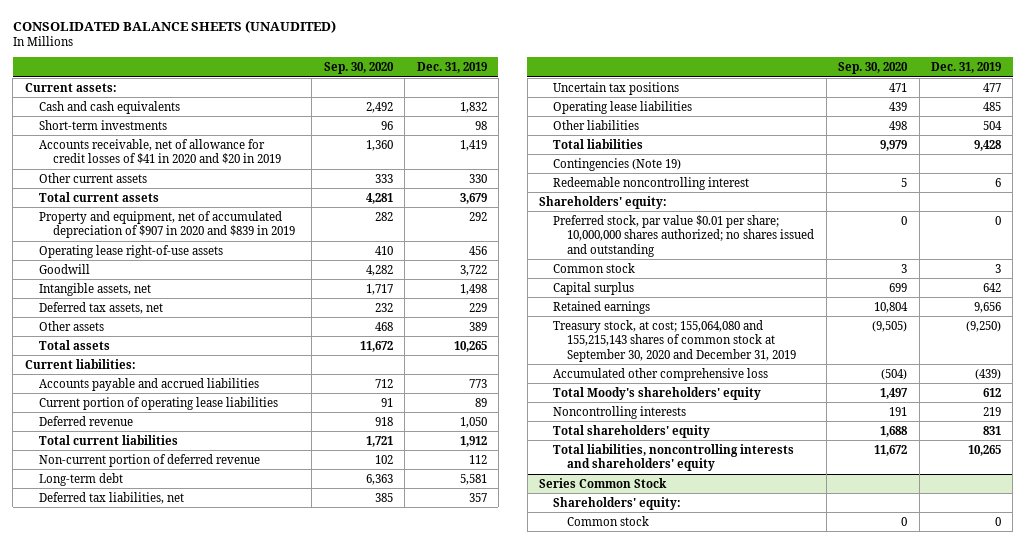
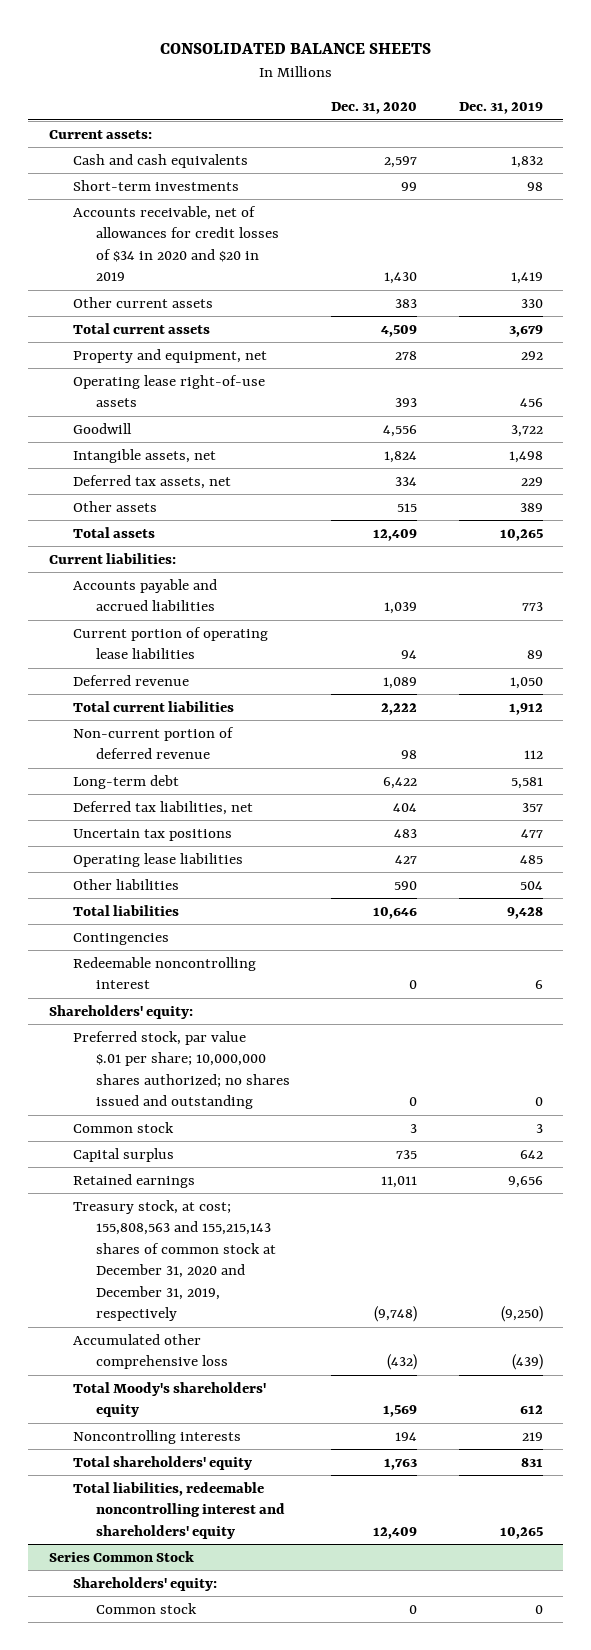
- CONSOLIDATED BALANCE SHEETS (UNAUDITED)
+ CONSOLIDATED BALANCE SHEETS
- | Sep. 30, 2020 | Dec. 31, 2019
+ | Dec. 31, 2020 | Dec. 31, 2019
- Accounts receivable, net of allowance for credit losses of $41 in 2020 and $20 in 2019 | 1,360 | 1,419
+ Accounts receivable, net of allowances for credit losses of $34 in 2020 and $20 in 2019 | 1,430 | 1,419
- Property and equipment, net of accumulated depreciation of $907 in 2020 and $839 in 2019 | 282 | 292
+ Property and equipment, net | 278 | 292
- Contingencies (Note 19)
+ Contingencies
- Preferred stock, par value $0.01 per share; 10,000,000 shares authorized; no shares issued and outstanding | 0 | 0
+ Preferred stock, par value $.01 per share; 10,000,000 shares authorized; no shares issued and outstanding | 0 | 0
- Treasury stock, at cost; 155,064,080 and 155,215,143 shares of common stock at September 30, 2020 and December 31, 2019 | (9,505) | (9,250)
+ Treasury stock, at cost; 155,808,563 and 155,215,143 shares of common stock at December 31, 2020 and December 31, 2019, respectively | (9,748) | (9,250)
- Total liabilities, noncontrolling interests and shareholders' equity | 11,672 | 10,265
+ Total liabilities, redeemable noncontrolling interest and shareholders' equity | 12,409 | 10,265

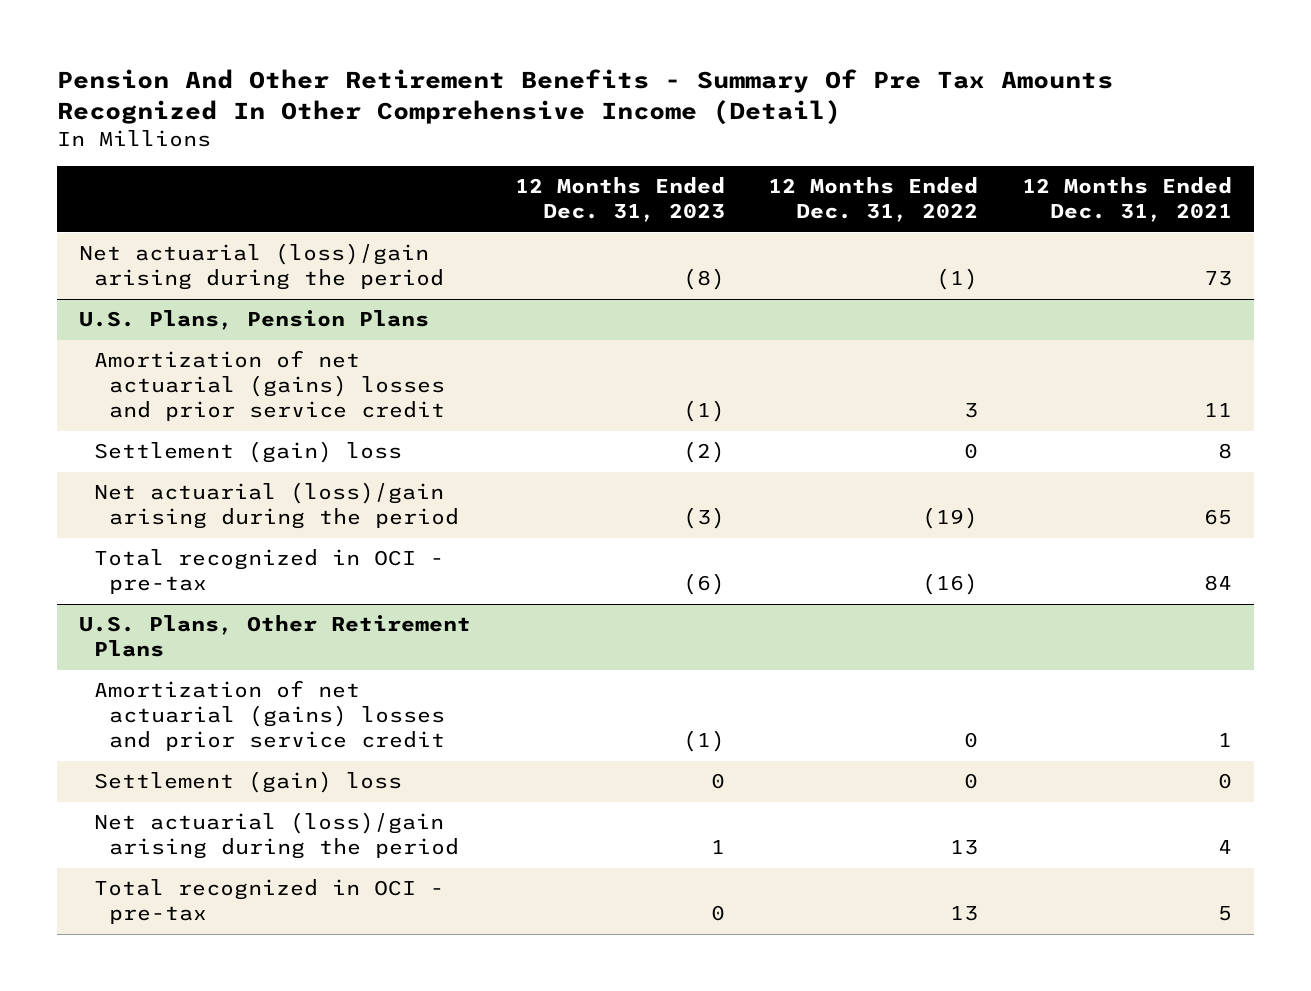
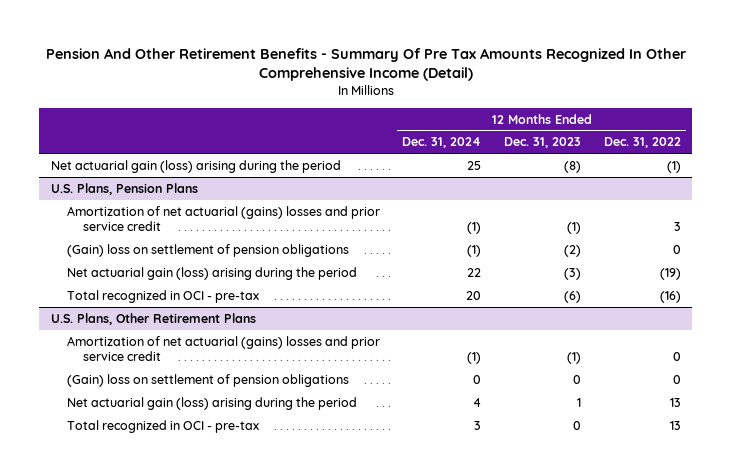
- | 12 Months Ended Dec. 31, 2023 | 12 Months Ended Dec. 31, 2022 | 12 Months Ended Dec. 31, 2021
+ | 12 Months Ended Dec. 31, 2024 | 12 Months Ended Dec. 31, 2023 | 12 Months Ended Dec. 31, 2022
- Net actuarial (loss)/gain arising during the period | (8) | (1) | 73
+ Net actuarial gain (loss) arising during the period | 25 | (8) | (1)
@ U.S. Plans, Pension Plans
- Settlement (gain) loss | (2) | 0 | 8
- Net actuarial (loss)/gain arising during the period | (3) | (19) | 65
+ (Gain) loss on settlement of pension obligations | (1) | (2) | 0
+ Net actuarial gain (loss) arising during the period | 22 | (3) | (19)
@ U.S. Plans, Other Retirement Plans
- Settlement (gain) loss | 0 | 0 | 0
- Net actuarial (loss)/gain arising during the period | 1 | 13 | 4
+ (Gain) loss on settlement of pension obligations | 0 | 0 | 0
+ Net actuarial gain (loss) arising during the period | 4 | 1 | 13

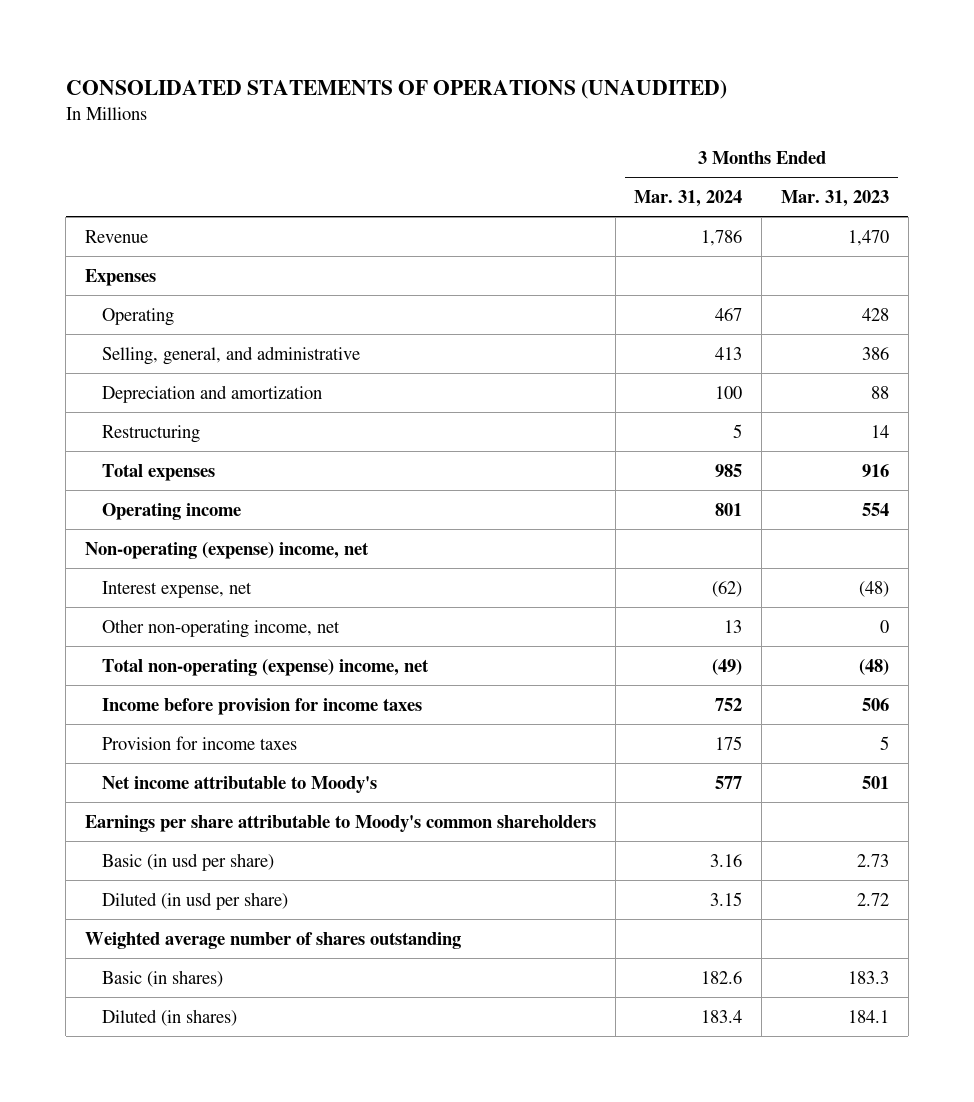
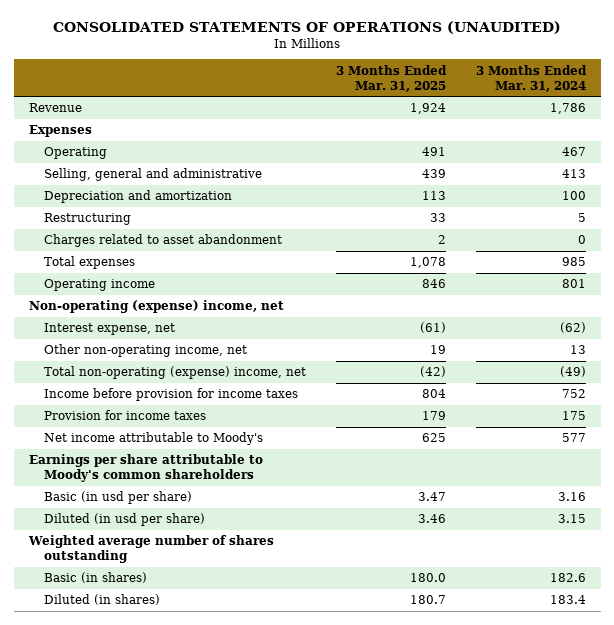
- | 3 Months Ended Mar. 31, 2024 | 3 Months Ended Mar. 31, 2023
+ | 3 Months Ended Mar. 31, 2025 | 3 Months Ended Mar. 31, 2024
- Selling, general, and administrative | 413 | 386
+ Selling, general and administrative | 439 | 413
+ Charges related to asset abandonment | 2 | 0

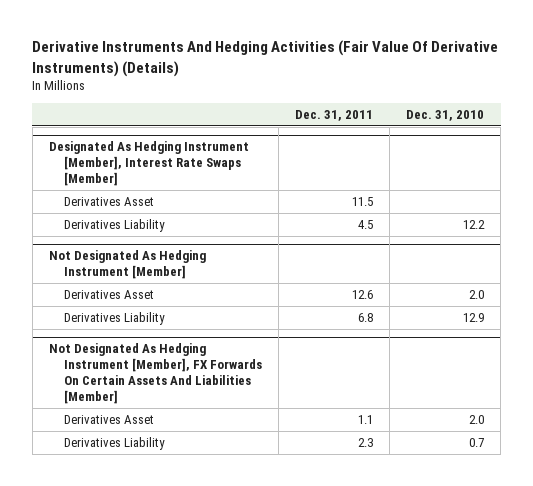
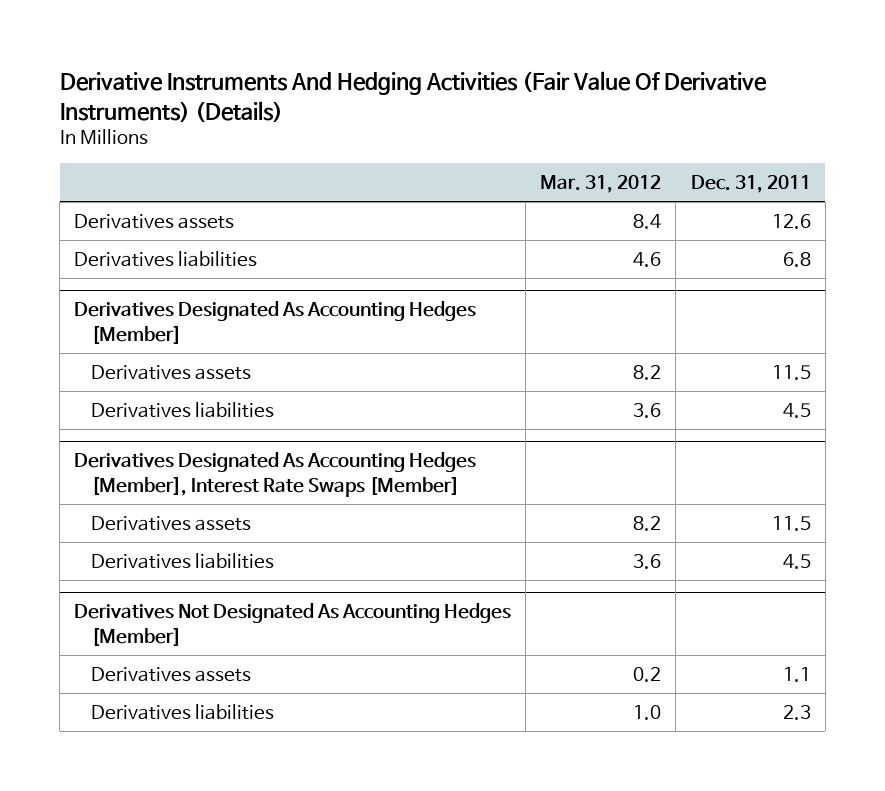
- | Dec. 31, 2011 | Dec. 31, 2010
+ | Mar. 31, 2012 | Dec. 31, 2011
- Designated As Hedging Instrument [Member], Interest Rate Swaps [Member]
- Derivatives Asset | 11.5 |
- Derivatives Liability | 4.5 | 12.2
- Not Designated As Hedging Instrument [Member]
- Derivatives Asset | 12.6 | 2.0
- Derivatives Liability | 6.8 | 12.9
- Not Designated As Hedging Instrument [Member], FX Forwards On Certain Assets And Liabilities [Member]
- Derivatives Asset | 1.1 | 2.0
- Derivatives Liability | 2.3 | 0.7
+ Derivatives assets | 8.4 | 12.6
+ Derivatives liabilities | 4.6 | 6.8
+ Derivatives Designated As Accounting Hedges [Member]
+ Derivatives assets | 8.2 | 11.5
+ Derivatives liabilities | 3.6 | 4.5
+ Derivatives Designated As Accounting Hedges [Member], Interest Rate Swaps [Member]
+ Derivatives assets | 8.2 | 11.5
+ Derivatives liabilities | 3.6 | 4.5
+ Derivatives Not Designated As Accounting Hedges [Member]
+ Derivatives assets | 0.2 | 1.1
+ Derivatives liabilities | 1.0 | 2.3

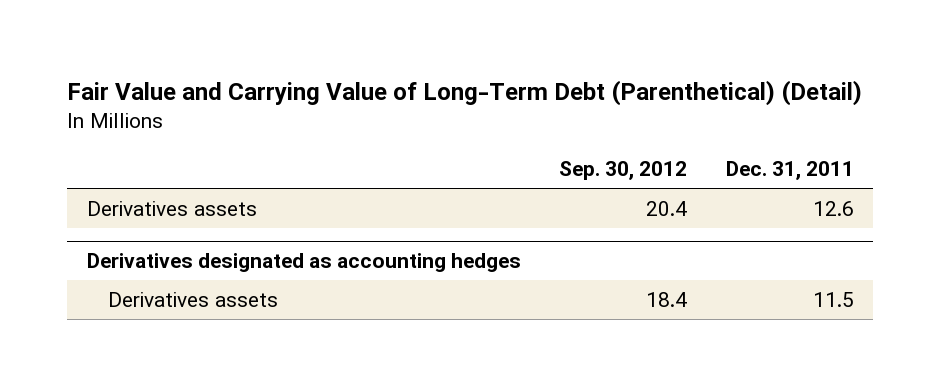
- Derivative Instruments And Hedging Activities (Fair Value Of Derivative Instruments) (Details)
+ Fair Value and Carrying Value of Long-Term Debt (Parenthetical) (Detail)
- | Mar. 31, 2012 | Dec. 31, 2011
+ | Sep. 30, 2012 | Dec. 31, 2011
- Derivatives liabilities | 4.6 | 6.8
- Derivatives Designated As Accounting Hedges [Member]
- Derivatives assets | 8.2 | 11.5
- Derivatives liabilities | 3.6 | 4.5
- Derivatives Designated As Accounting Hedges [Member], Interest Rate Swaps [Member]
+ Derivatives designated as accounting hedges
- Derivatives liabilities | 3.6 | 4.5
- Derivatives Not Designated As Accounting Hedges [Member]
- Derivatives assets | 0.2 | 1.1
- Derivatives liabilities | 1.0 | 2.3

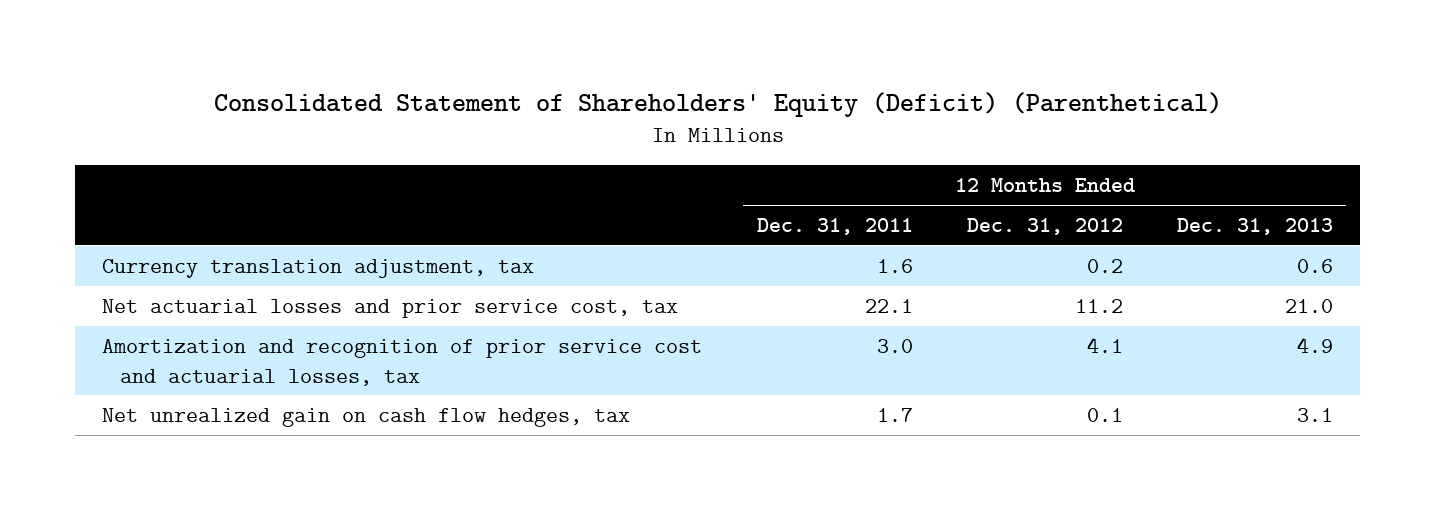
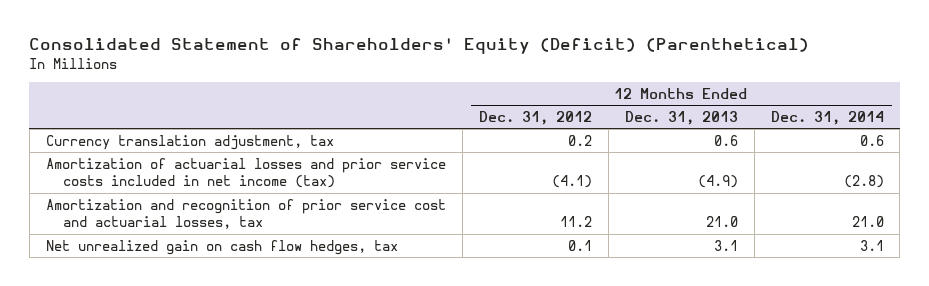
- | 12 Months Ended Dec. 31, 2011 | 12 Months Ended Dec. 31, 2012 | 12 Months Ended Dec. 31, 2013
+ | 12 Months Ended Dec. 31, 2012 | 12 Months Ended Dec. 31, 2013 | 12 Months Ended Dec. 31, 2014
- Net actuarial losses and prior service cost, tax | 22.1 | 11.2 | 21.0
- Amortization and recognition of prior service cost and actuarial losses, tax | 3.0 | 4.1 | 4.9
+ Amortization of actuarial losses and prior service costs included in net income (tax) | (4.1) | (4.9) | (2.8)
+ Amortization and recognition of prior service cost and actuarial losses, tax | 11.2 | 21.0 | 21.0

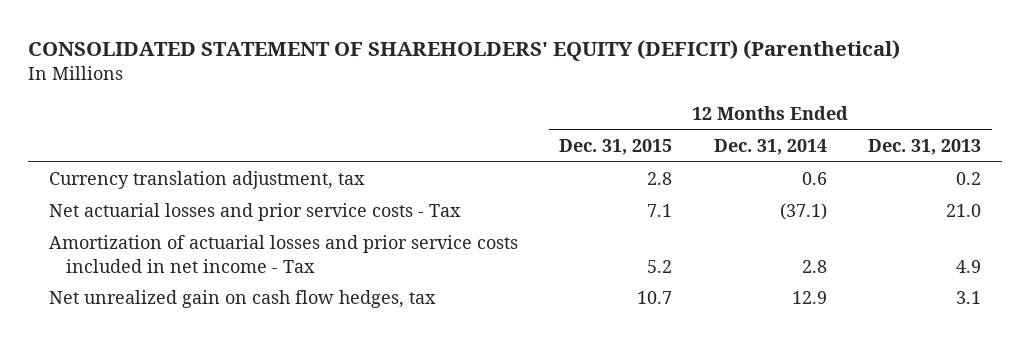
- Consolidated Statement of Shareholders' Equity (Deficit) (Parenthetical)
+ CONSOLIDATED STATEMENT OF SHAREHOLDERS' EQUITY (DEFICIT) (Parenthetical)
- | 12 Months Ended Dec. 31, 2012 | 12 Months Ended Dec. 31, 2013 | 12 Months Ended Dec. 31, 2014
+ | 12 Months Ended Dec. 31, 2015 | 12 Months Ended Dec. 31, 2014 | 12 Months Ended Dec. 31, 2013
- Currency translation adjustment, tax | 0.2 | 0.6 | 0.6
- Amortization of actuarial losses and prior service costs included in net income (tax) | (4.1) | (4.9) | (2.8)
- Amortization and recognition of prior service cost and actuarial losses, tax | 11.2 | 21.0 | 21.0
- Net unrealized gain on cash flow hedges, tax | 0.1 | 3.1 | 3.1
+ Currency translation adjustment, tax | 2.8 | 0.6 | 0.2
+ Net actuarial losses and prior service costs - Tax | 7.1 | (37.1) | 21.0
+ Amortization of actuarial losses and prior service costs included in net income - Tax | 5.2 | 2.8 | 4.9
+ Net unrealized gain on cash flow hedges, tax | 10.7 | 12.9 | 3.1

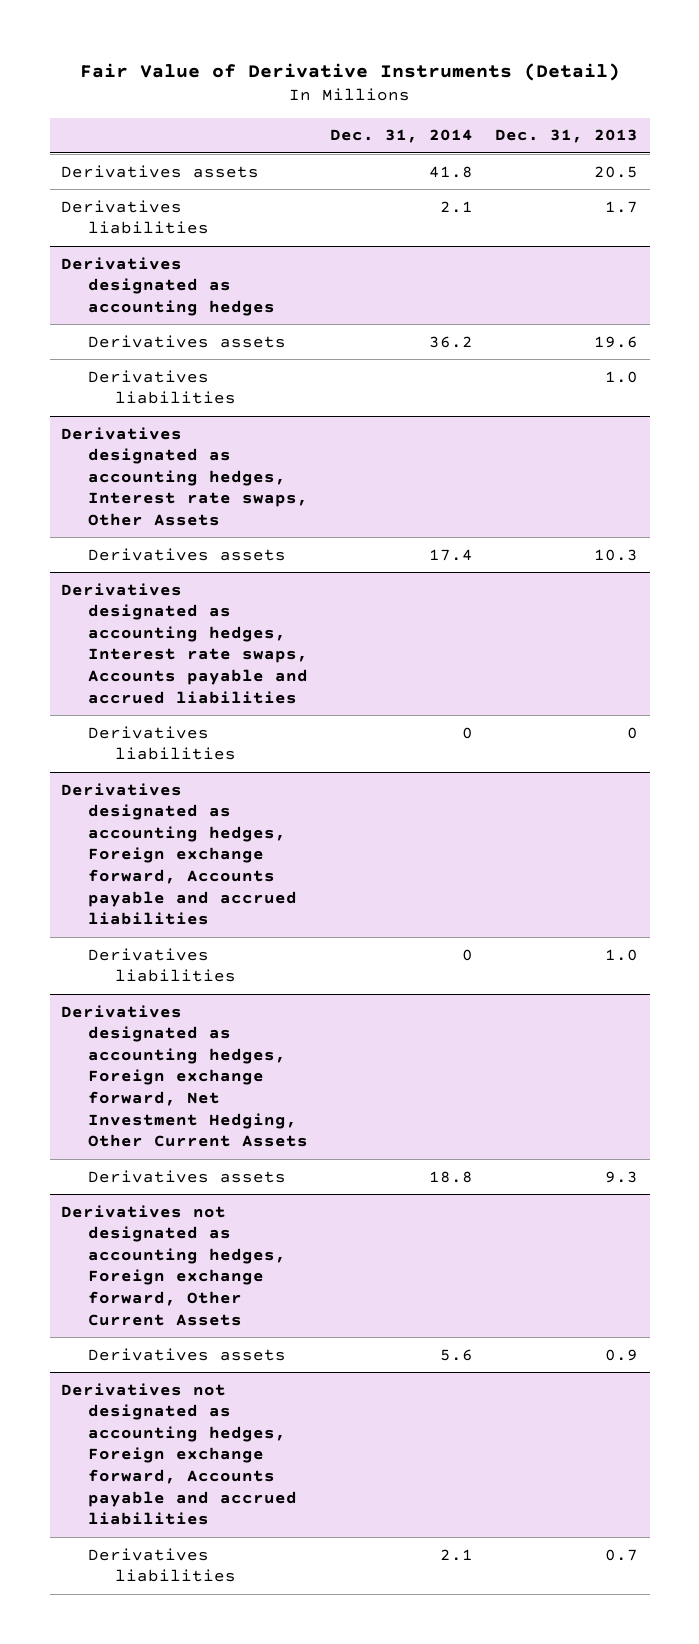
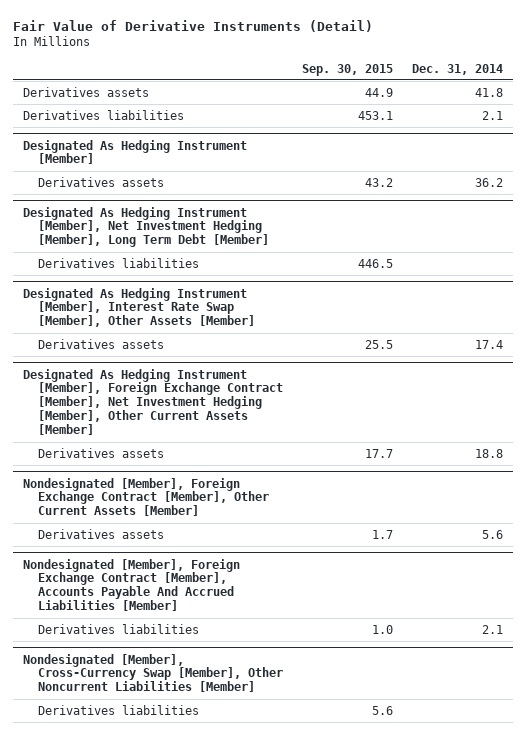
- | Dec. 31, 2014 | Dec. 31, 2013
+ | Sep. 30, 2015 | Dec. 31, 2014
- Derivatives designated as accounting hedges
+ Designated As Hedging Instrument [Member]
+ Designated As Hedging Instrument [Member], Net Investment Hedging [Member], Long Term Debt [Member]
- Derivatives designated as accounting hedges, Interest rate swaps, Other Assets
+ Designated As Hedging Instrument [Member], Interest Rate Swap [Member], Other Assets [Member]
- Derivatives designated as accounting hedges, Interest rate swaps, Accounts payable and accrued liabilities
- Derivatives liabilities | 0 | 0
- Derivatives designated as accounting hedges, Foreign exchange forward, Accounts payable and accrued liabilities
- Derivatives liabilities | 0 | 1.0
- Derivatives designated as accounting hedges, Foreign exchange forward, Net Investment Hedging, Other Current Assets
+ Designated As Hedging Instrument [Member], Foreign Exchange Contract [Member], Net Investment Hedging [Member], Other Current Assets [Member]
- Derivatives not designated as accounting hedges, Foreign exchange forward, Other Current Assets
+ Nondesignated [Member], Foreign Exchange Contract [Member], Other Current Assets [Member]
- Derivatives not designated as accounting hedges, Foreign exchange forward, Accounts payable and accrued liabilities
+ Nondesignated [Member], Foreign Exchange Contract [Member], Accounts Payable And Accrued Liabilities [Member]
+ Nondesignated [Member], Cross-Currency Swap [Member], Other Noncurrent Liabilities [Member]
+ Derivatives liabilities | 5.6 |

